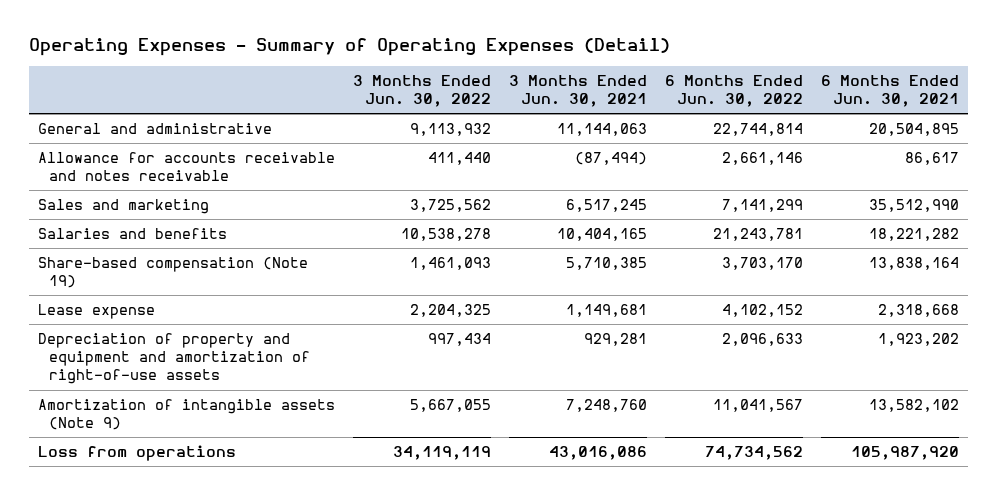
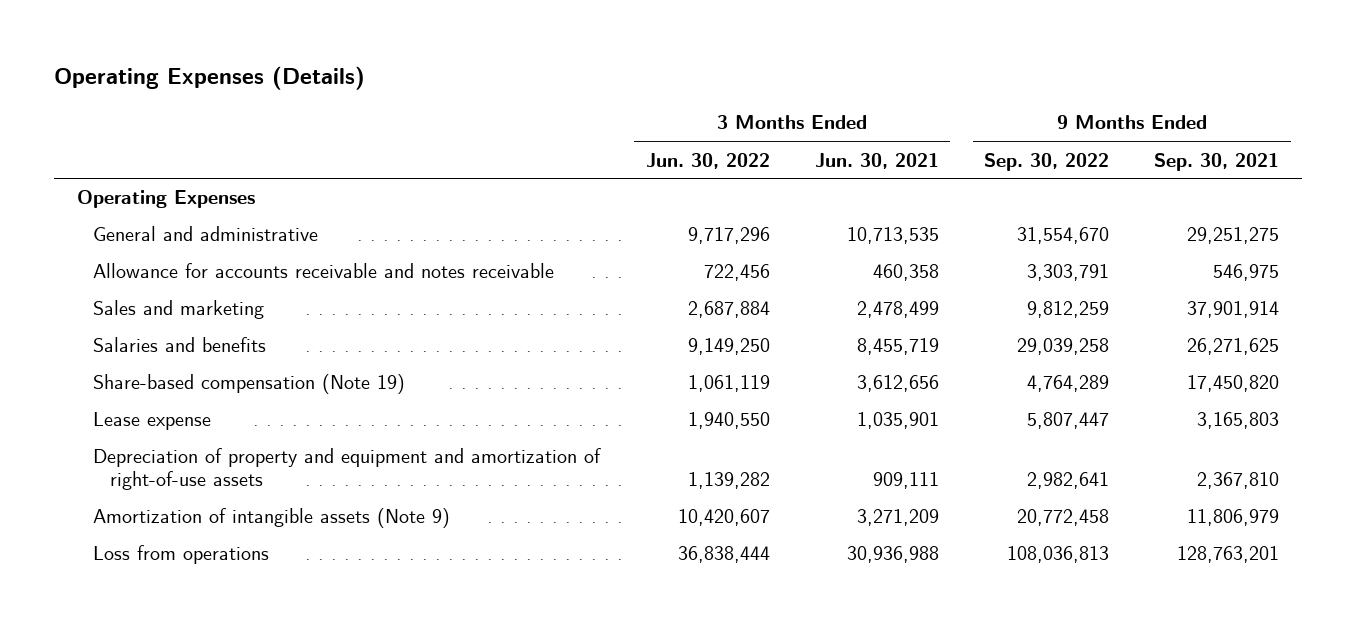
- Operating Expenses - Summary of Operating Expenses (Detail)
+ Operating Expenses (Details)
- | 3 Months Ended Jun. 30, 2022 | 3 Months Ended Jun. 30, 2021 | 6 Months Ended Jun. 30, 2022 | 6 Months Ended Jun. 30, 2021
+ | 3 Months Ended Jun. 30, 2022 | 3 Months Ended Jun. 30, 2021 | 9 Months Ended Sep. 30, 2022 | 9 Months Ended Sep. 30, 2021
- General and administrative | 9,113,932 | 11,144,063 | 22,744,814 | 20,504,895
- Allowance for accounts receivable and notes receivable | 411,440 | (87,494) | 2,661,146 | 86,617
- Sales and marketing | 3,725,562 | 6,517,245 | 7,141,299 | 35,512,990
- Salaries and benefits | 10,538,278 | 10,404,165 | 21,243,781 | 18,221,282
- Share-based compensation (Note 19) | 1,461,093 | 5,710,385 | 3,703,170 | 13,838,164
- Lease expense | 2,204,325 | 1,149,681 | 4,102,152 | 2,318,668
- Depreciation of property and equipment and amortization of right-of-use assets | 997,434 | 929,281 | 2,096,633 | 1,923,202
- Amortization of intangible assets (Note 9) | 5,667,055 | 7,248,760 | 11,041,567 | 13,582,102
- Loss from operations | 34,119,119 | 43,016,086 | 74,734,562 | 105,987,920
+ Operating Expenses
+ General and administrative | 9,717,296 | 10,713,535 | 31,554,670 | 29,251,275
+ Allowance for accounts receivable and notes receivable | 722,456 | 460,358 | 3,303,791 | 546,975
+ Sales and marketing | 2,687,884 | 2,478,499 | 9,812,259 | 37,901,914
+ Salaries and benefits | 9,149,250 | 8,455,719 | 29,039,258 | 26,271,625
+ Share-based compensation (Note 19) | 1,061,119 | 3,612,656 | 4,764,289 | 17,450,820
+ Lease expense | 1,940,550 | 1,035,901 | 5,807,447 | 3,165,803
+ Depreciation of property and equipment and amortization of right-of-use assets | 1,139,282 | 909,111 | 2,982,641 | 2,367,810
+ Amortization of intangible assets (Note 9) | 10,420,607 | 3,271,209 | 20,772,458 | 11,806,979
+ Loss from operations | 36,838,444 | 30,936,988 | 108,036,813 | 128,763,201

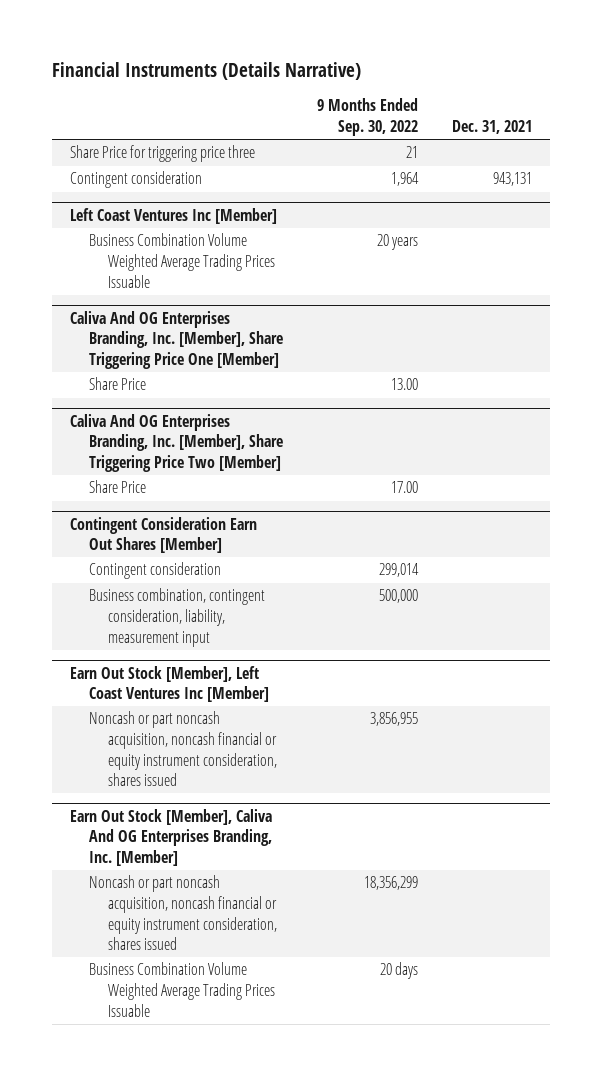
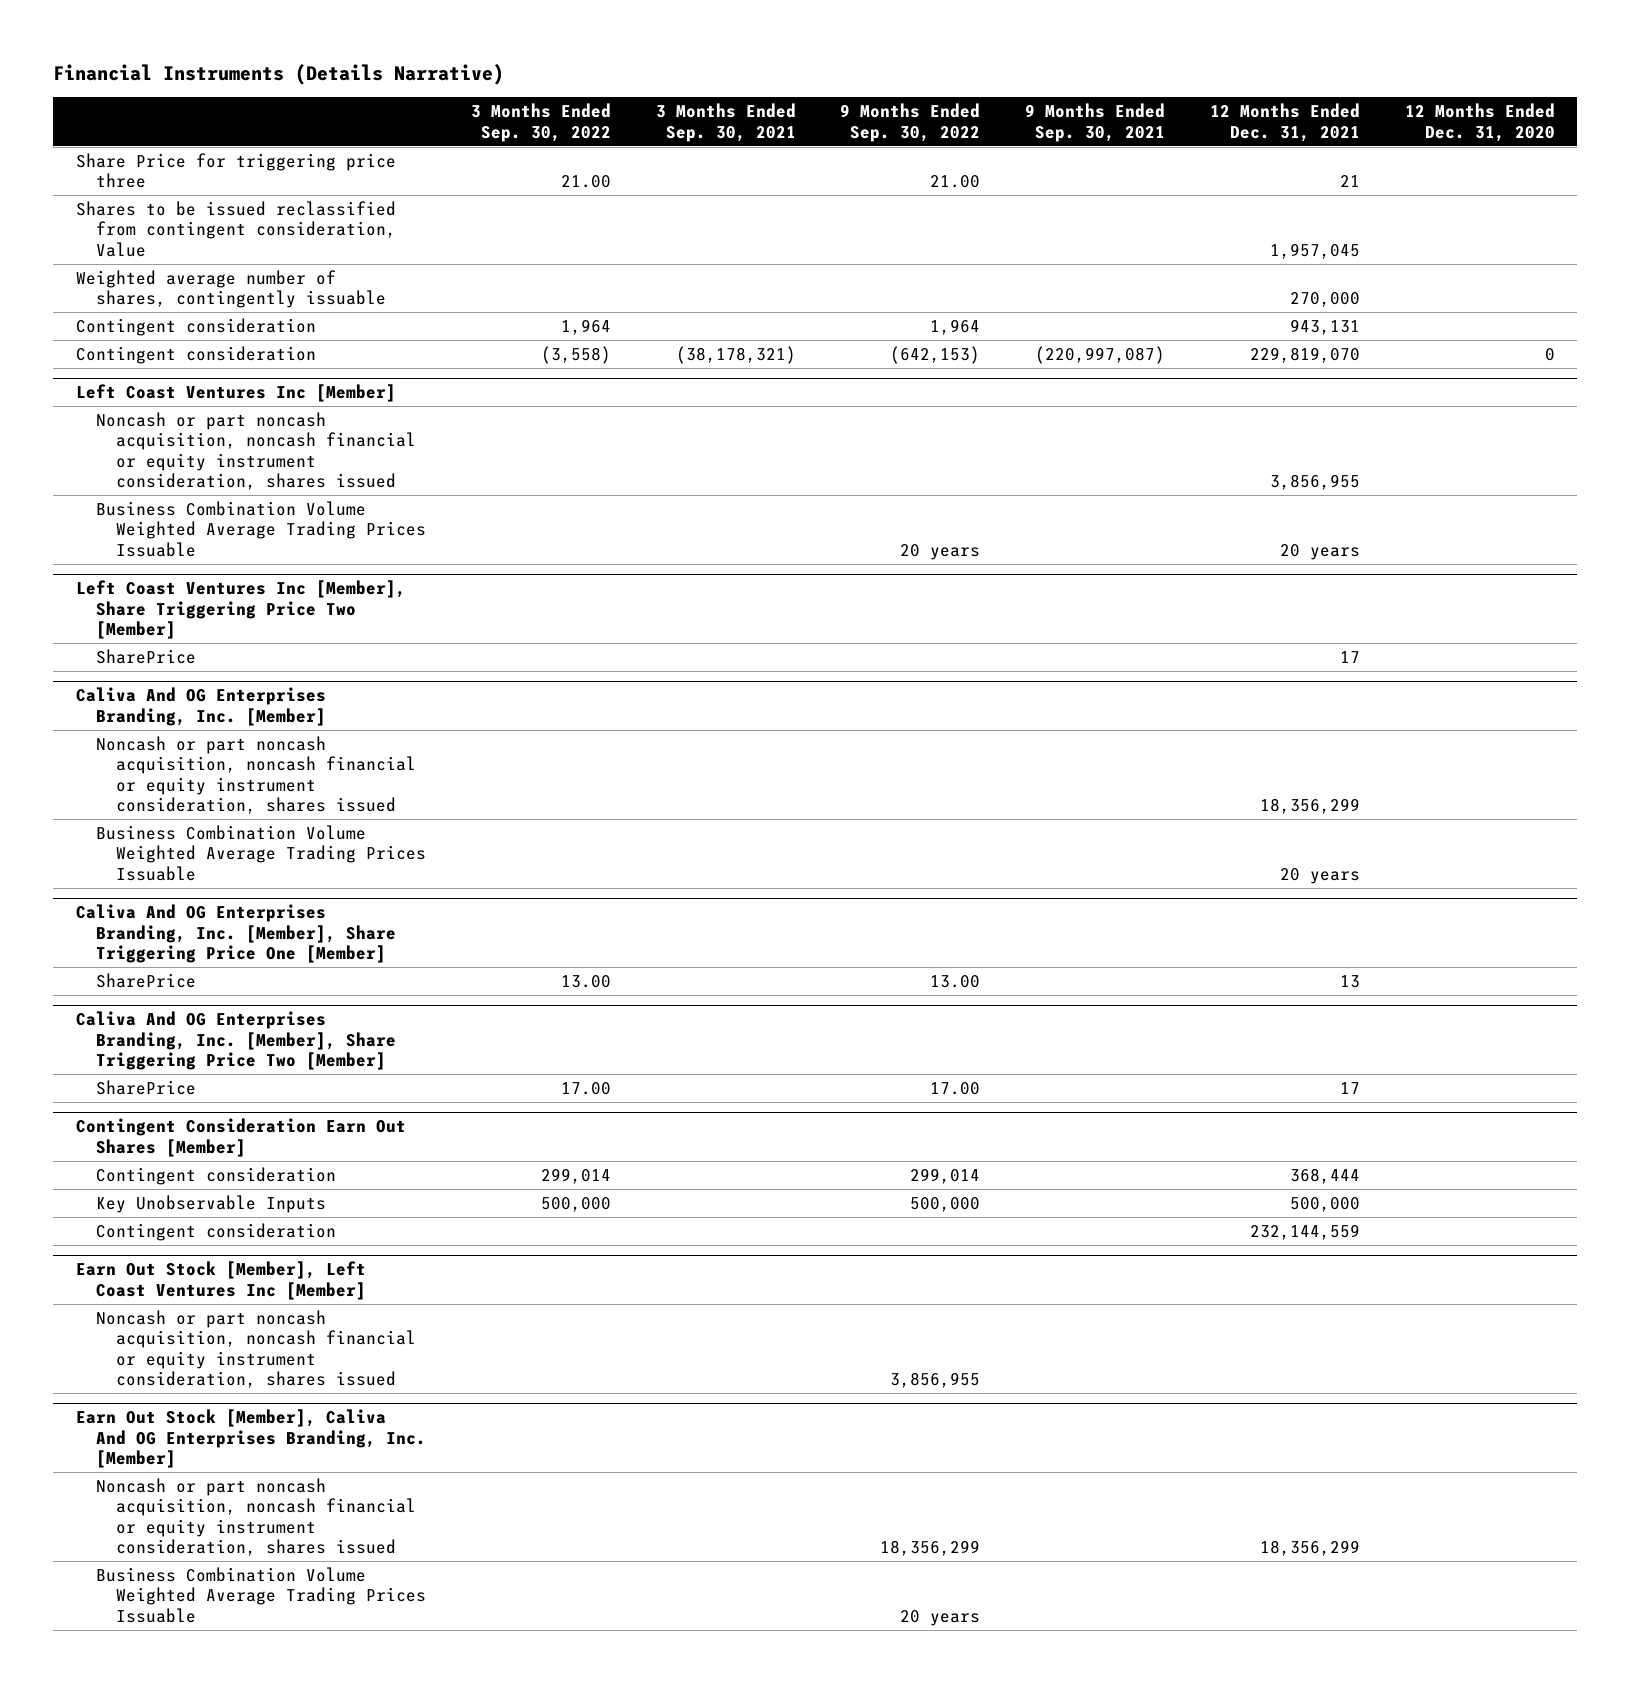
- | 9 Months Ended Sep. 30, 2022 | Dec. 31, 2021
+ | 3 Months Ended Sep. 30, 2022 | 3 Months Ended Sep. 30, 2021 | 9 Months Ended Sep. 30, 2022 | 9 Months Ended Sep. 30, 2021 | 12 Months Ended Dec. 31, 2021 | 12 Months Ended Dec. 31, 2020
- Share Price for triggering price three | 21 |
+ Share Price for triggering price three | 21.00 | | 21.00 | | 21 |
+ Shares to be issued reclassified from contingent consideration, Value | | | | | 1,957,045 |
+ Weighted average number of shares, contingently issuable | | | | | 270,000 |
+ Contingent consideration | (3,558) | (38,178,321) | (642,153) | (220,997,087) | 229,819,070 | 0
@ Left Coast Ventures Inc [Member]
+ Noncash or part noncash acquisition, noncash financial or equity instrument consideration, shares issued | | | | | 3,856,955 |
+ Left Coast Ventures Inc [Member], Share Triggering Price Two [Member]
+ SharePrice | | | | | 17 |
+ Caliva And OG Enterprises Branding, Inc. [Member]
+ Noncash or part noncash acquisition, noncash financial or equity instrument consideration, shares issued | | | | | 18,356,299 |
+ Business Combination Volume Weighted Average Trading Prices Issuable | | | | | 20 years |
@ Caliva And OG Enterprises Branding, Inc. [Member], Share Triggering Price One [Member]
- Share Price | 13.00 |
+ SharePrice | 13.00 | | 13.00 | | 13 |
@ Caliva And OG Enterprises Branding, Inc. [Member], Share Triggering Price Two [Member]
- Share Price | 17.00 |
+ SharePrice | 17.00 | | 17.00 | | 17 |
@ Contingent Consideration Earn Out Shares [Member]
- Business combination, contingent consideration, liability, measurement input | 500,000 |
+ Key Unobservable Inputs | 500,000 | | 500,000 | | 500,000 |
+ Contingent consideration | | | | | 232,144,559 |
@ Earn Out Stock [Member], Caliva And OG Enterprises Branding, Inc. [Member]
- Business Combination Volume Weighted Average Trading Prices Issuable | 20 days |
+ Business Combination Volume Weighted Average Trading Prices Issuable | | | 20 years | | |

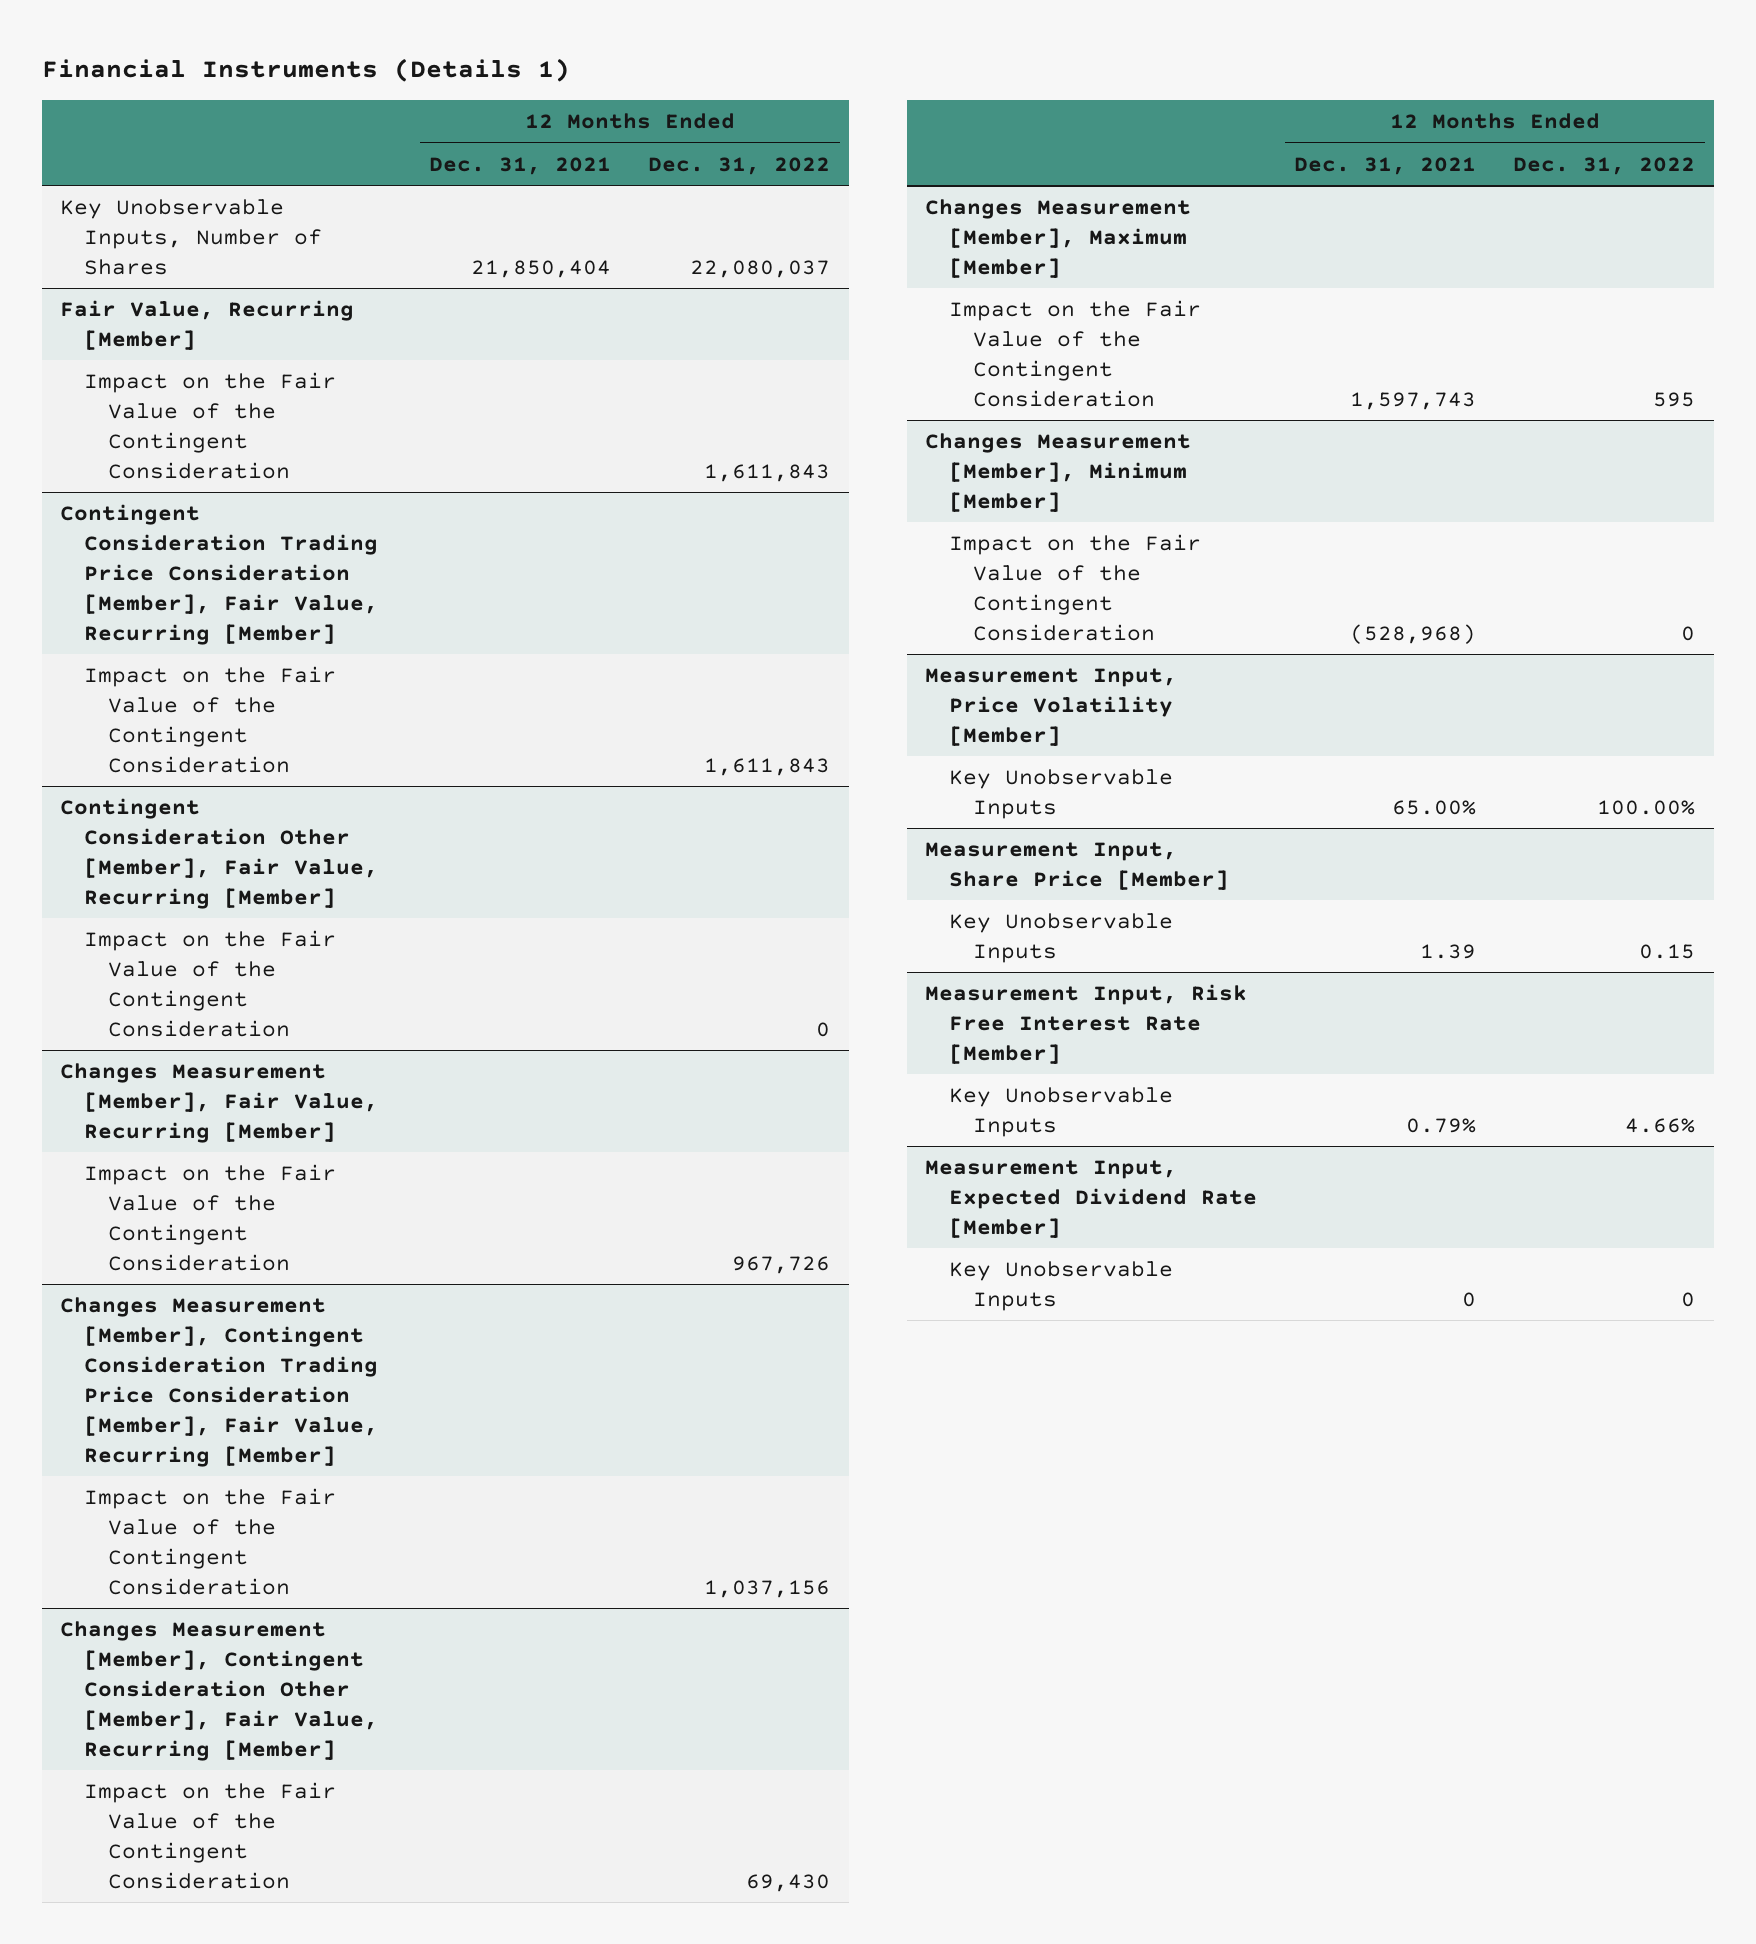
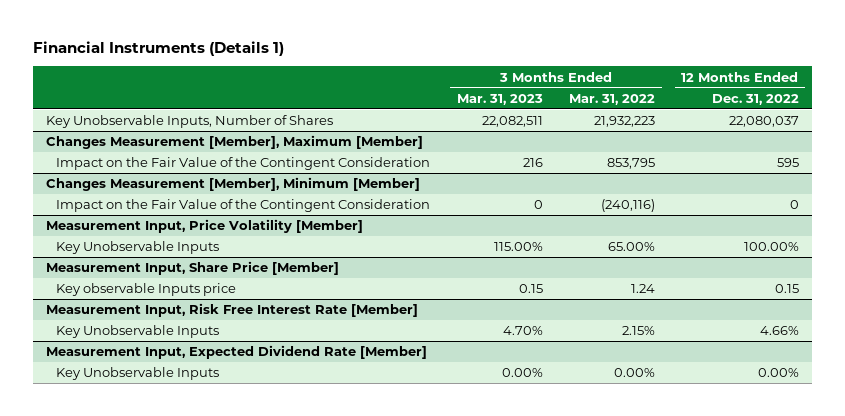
- | 12 Months Ended Dec. 31, 2021 | 12 Months Ended Dec. 31, 2022
+ | 3 Months Ended Mar. 31, 2023 | 3 Months Ended Mar. 31, 2022 | 12 Months Ended Dec. 31, 2022
- Fair Value, Recurring [Member]
- Impact on the Fair Value of the Contingent Consideration | | 1,611,843
- Contingent Consideration Trading Price Consideration [Member], Fair Value, Recurring [Member]
- Impact on the Fair Value of the Contingent Consideration | | 1,611,843
- Contingent Consideration Other [Member], Fair Value, Recurring [Member]
- Impact on the Fair Value of the Contingent Consideration | | 0
- Changes Measurement [Member], Fair Value, Recurring [Member]
- Impact on the Fair Value of the Contingent Consideration | | 967,726
- Changes Measurement [Member], Contingent Consideration Trading Price Consideration [Member], Fair Value, Recurring [Member]
- Impact on the Fair Value of the Contingent Consideration | | 1,037,156
- Changes Measurement [Member], Contingent Consideration Other [Member], Fair Value, Recurring [Member]
- Impact on the Fair Value of the Contingent Consideration | | 69,430
@ Measurement Input, Share Price [Member]
- Key Unobservable Inputs | 1.39 | 0.15
+ Key observable Inputs price | 0.15 | 1.24 | 0.15
@ Measurement Input, Expected Dividend Rate [Member]
- Key Unobservable Inputs | 0 | 0
+ Key Unobservable Inputs | 0.00% | 0.00% | 0.00%

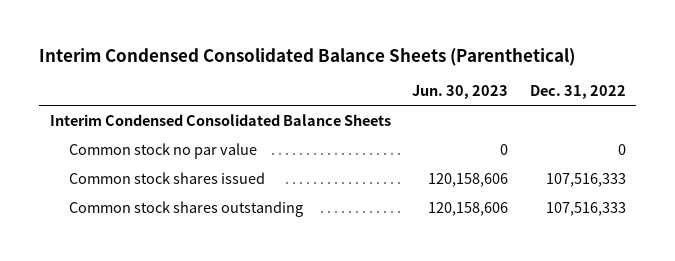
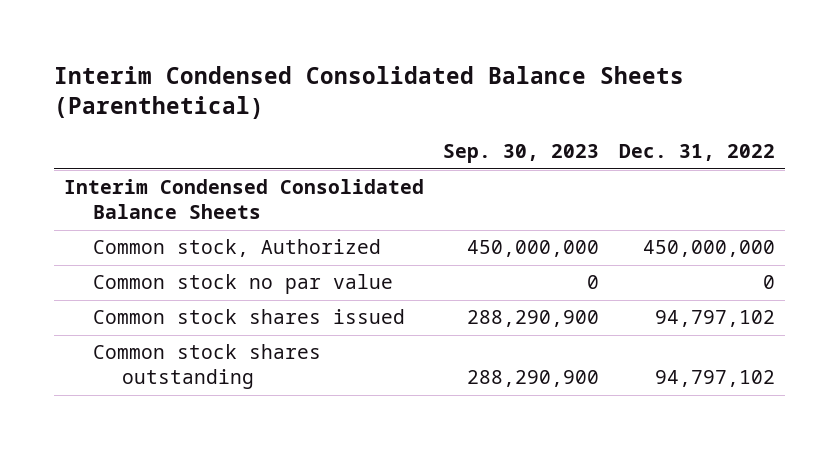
- | Jun. 30, 2023 | Dec. 31, 2022
+ | Sep. 30, 2023 | Dec. 31, 2022
+ Common stock, Authorized | 450,000,000 | 450,000,000
- Common stock shares issued | 120,158,606 | 107,516,333
- Common stock shares outstanding | 120,158,606 | 107,516,333
+ Common stock shares issued | 288,290,900 | 94,797,102
+ Common stock shares outstanding | 288,290,900 | 94,797,102

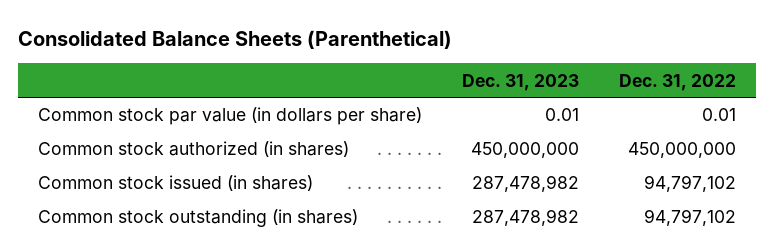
- Interim Condensed Consolidated Balance Sheets (Parenthetical)
+ Consolidated Balance Sheets (Parenthetical)
- | Sep. 30, 2023 | Dec. 31, 2022
+ | Dec. 31, 2023 | Dec. 31, 2022
- Interim Condensed Consolidated Balance Sheets
- Common stock, Authorized | 450,000,000 | 450,000,000
- Common stock no par value | 0 | 0
- Common stock shares issued | 288,290,900 | 94,797,102
- Common stock shares outstanding | 288,290,900 | 94,797,102
+ Common stock par value (in dollars per share) | 0.01 | 0.01
+ Common stock authorized (in shares) | 450,000,000 | 450,000,000
+ Common stock issued (in shares) | 287,478,982 | 94,797,102
+ Common stock outstanding (in shares) | 287,478,982 | 94,797,102

